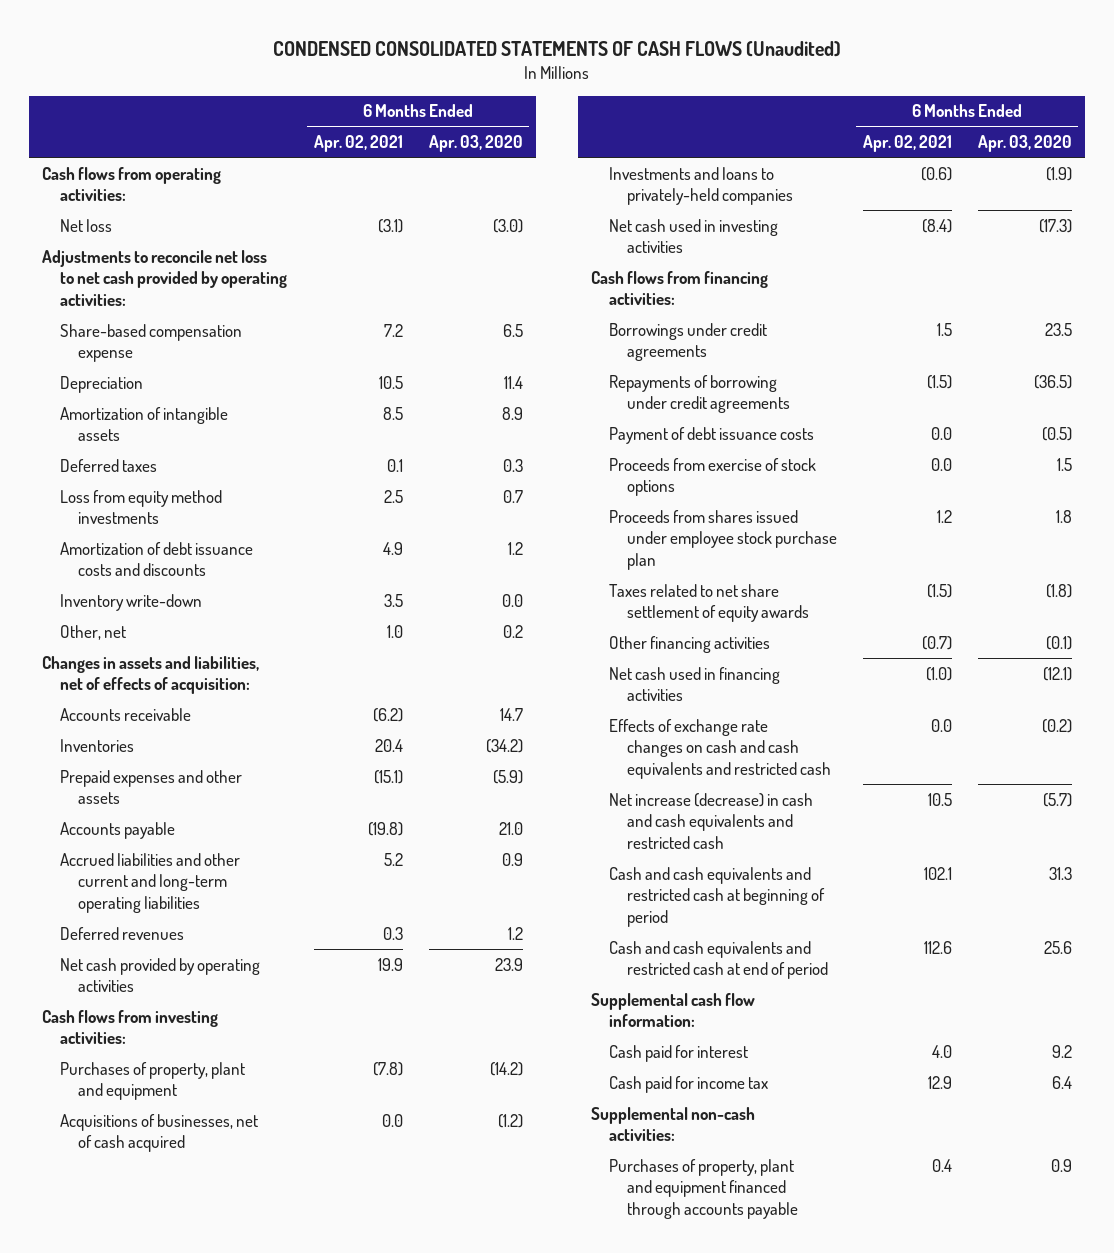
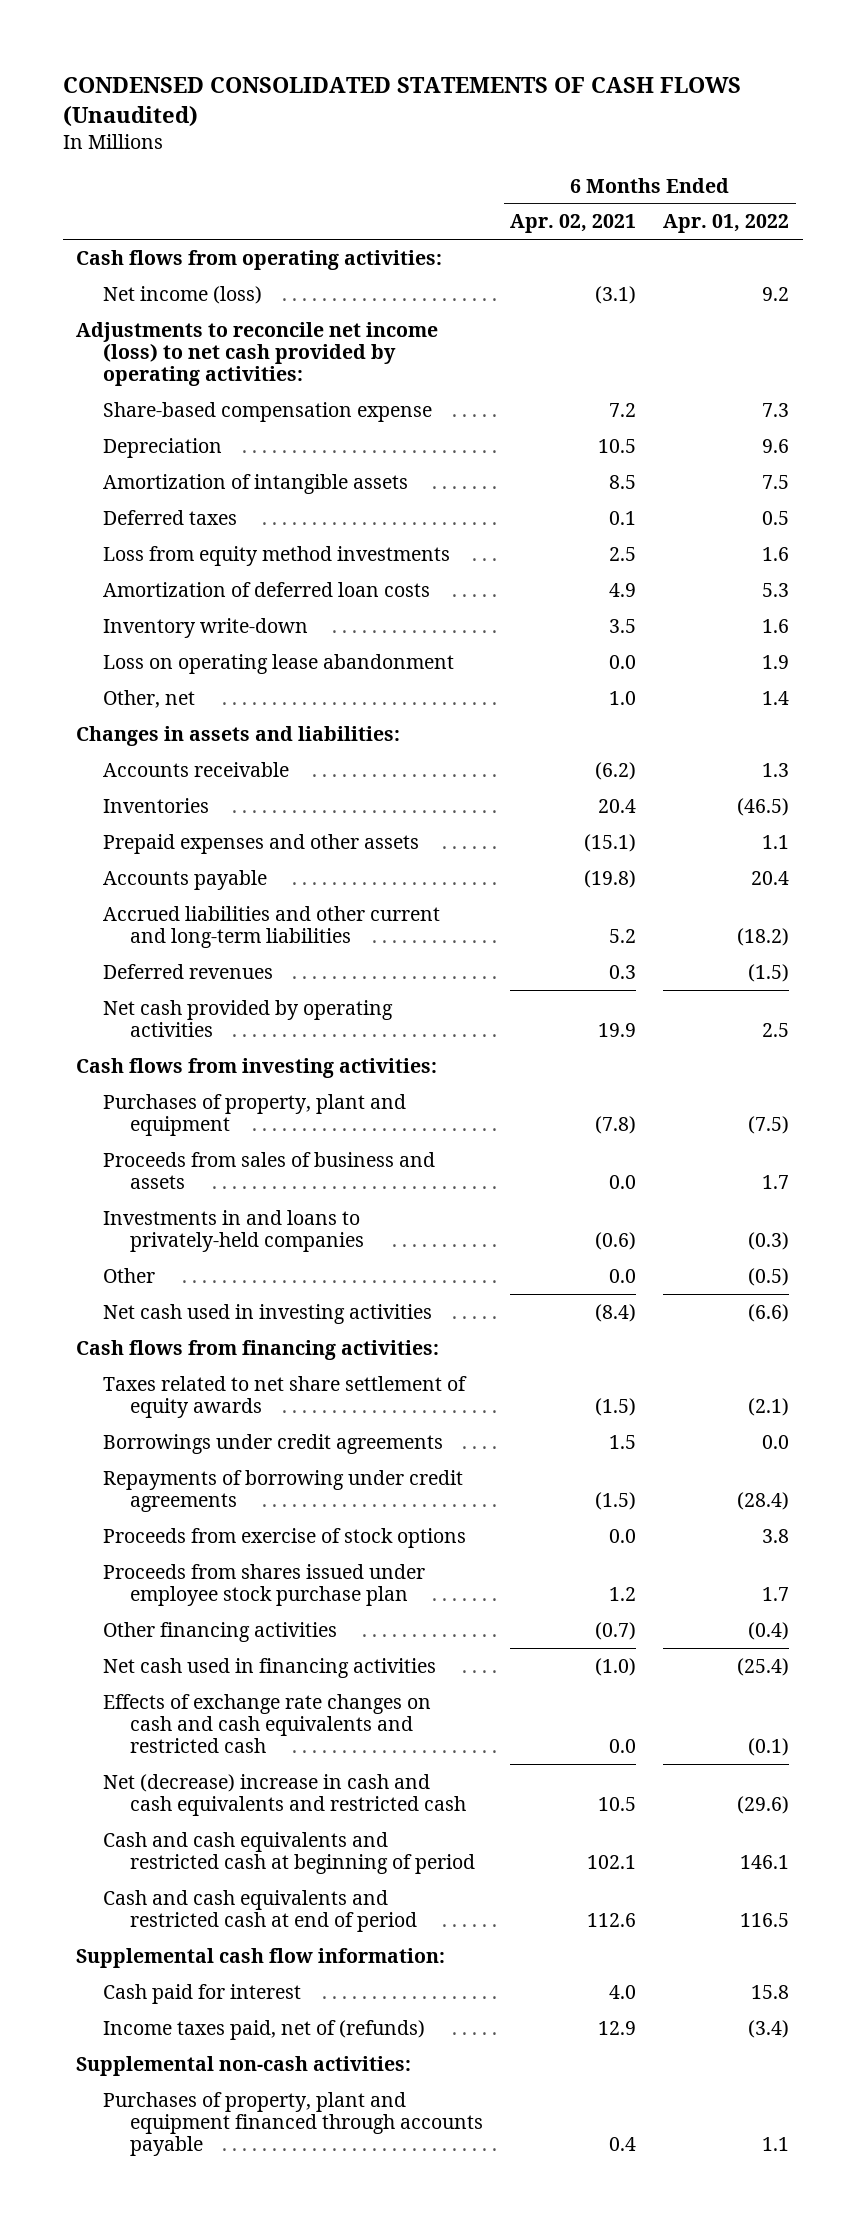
- | 6 Months Ended Apr. 02, 2021 | 6 Months Ended Apr. 03, 2020
+ | 6 Months Ended Apr. 02, 2021 | 6 Months Ended Apr. 01, 2022
- Net loss | (3.1) | (3.0)
- Adjustments to reconcile net loss to net cash provided by operating activities:
+ Net income (loss) | (3.1) | 9.2
+ Adjustments to reconcile net income (loss) to net cash provided by operating activities:
- Amortization of debt issuance costs and discounts | 4.9 | 1.2
+ Amortization of deferred loan costs | 4.9 | 5.3
+ Loss on operating lease abandonment | 0.0 | 1.9
- Changes in assets and liabilities, net of effects of acquisition:
+ Changes in assets and liabilities:
- Accrued liabilities and other current and long-term operating liabilities | 5.2 | 0.9
+ Accrued liabilities and other current and long-term liabilities | 5.2 | (18.2)
- Acquisitions of businesses, net of cash acquired | 0.0 | (1.2)
- Investments and loans to privately-held companies | (0.6) | (1.9)
+ Proceeds from sales of business and assets | 0.0 | 1.7
+ Investments in and loans to privately-held companies | (0.6) | (0.3)
+ Other | 0.0 | (0.5)
moved up: Taxes related to net share settlement of equity awards | (1.5) | (2.1)
- Payment of debt issuance costs | 0.0 | (0.5)
- Net increase (decrease) in cash and cash equivalents and restricted cash | 10.5 | (5.7)
+ Net (decrease) increase in cash and cash equivalents and restricted cash | 10.5 | (29.6)
- Cash paid for income tax | 12.9 | 6.4
+ Income taxes paid, net of (refunds) | 12.9 | (3.4)

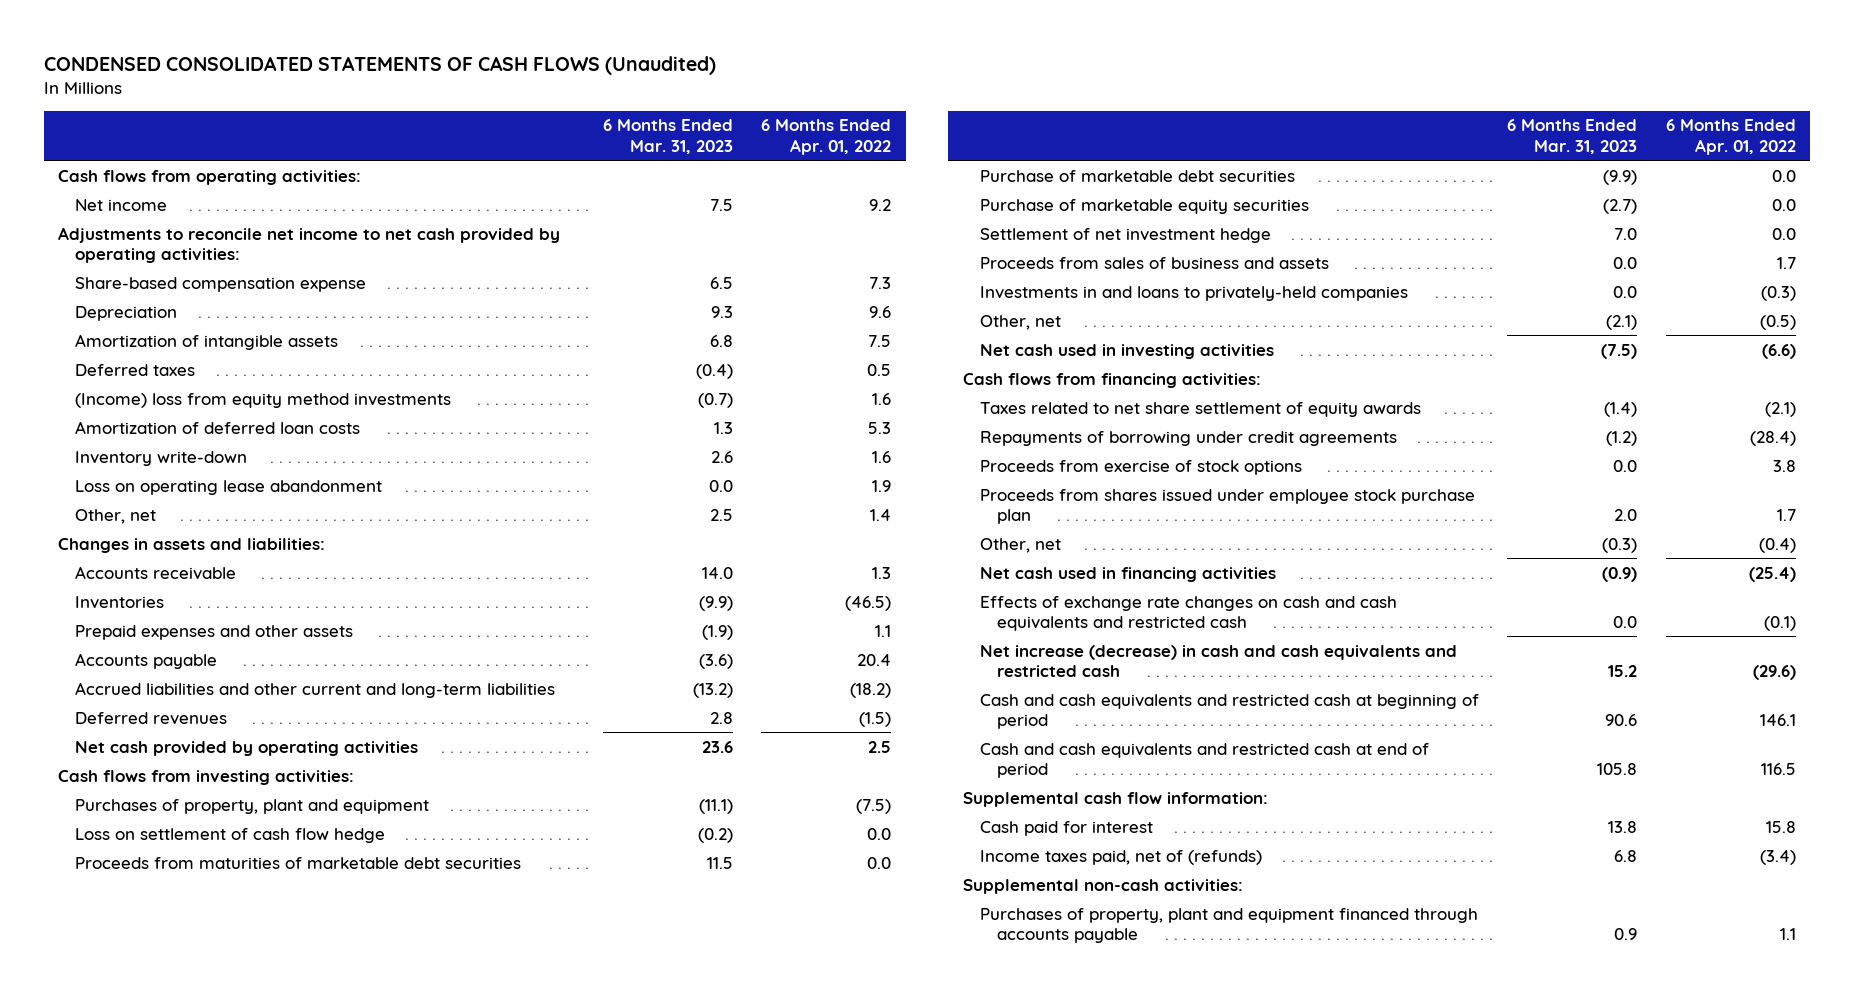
- | 6 Months Ended Apr. 02, 2021 | 6 Months Ended Apr. 01, 2022
+ | 6 Months Ended Mar. 31, 2023 | 6 Months Ended Apr. 01, 2022
- Net income (loss) | (3.1) | 9.2
- Adjustments to reconcile net income (loss) to net cash provided by operating activities:
+ Net income | 7.5 | 9.2
+ Adjustments to reconcile net income to net cash provided by operating activities:
- Loss from equity method investments | 2.5 | 1.6
+ (Income) loss from equity method investments | (0.7) | 1.6
+ Loss on settlement of cash flow hedge | (0.2) | 0.0
+ Proceeds from maturities of marketable debt securities | 11.5 | 0.0
+ Purchase of marketable debt securities | (9.9) | 0.0
+ Purchase of marketable equity securities | (2.7) | 0.0
+ Settlement of net investment hedge | 7.0 | 0.0
- Other | 0.0 | (0.5)
+ Other, net | (2.1) | (0.5)
- Borrowings under credit agreements | 1.5 | 0.0
- Other financing activities | (0.7) | (0.4)
+ Other, net | (0.3) | (0.4)
- Net (decrease) increase in cash and cash equivalents and restricted cash | 10.5 | (29.6)
+ Net increase (decrease) in cash and cash equivalents and restricted cash | 15.2 | (29.6)

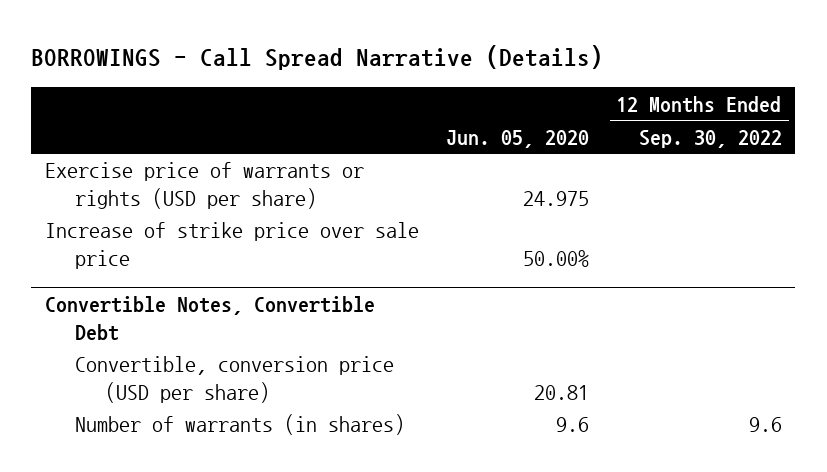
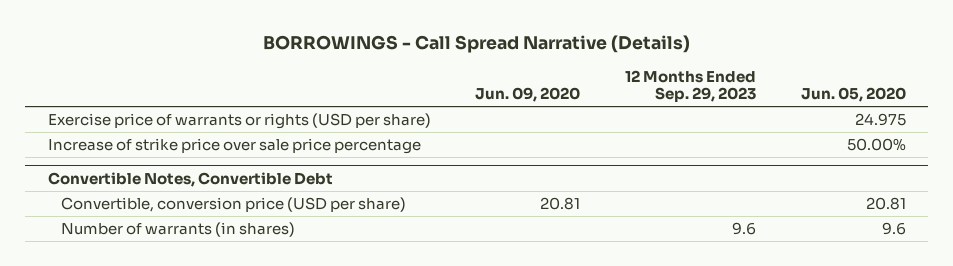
- | Jun. 05, 2020 | 12 Months Ended Sep. 30, 2022
+ | Jun. 09, 2020 | 12 Months Ended Sep. 29, 2023 | Jun. 05, 2020
- Increase of strike price over sale price | 50.00% |
+ Increase of strike price over sale price percentage | | | 50.00%

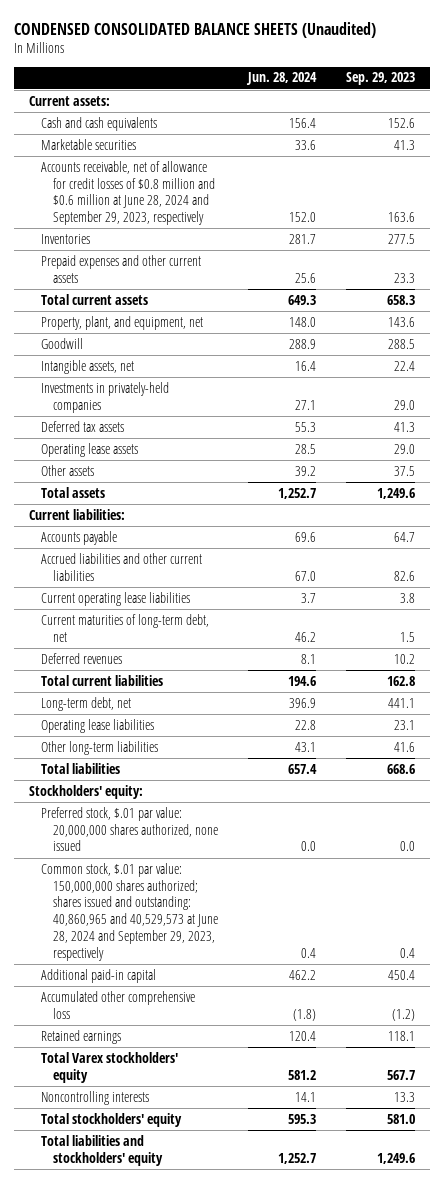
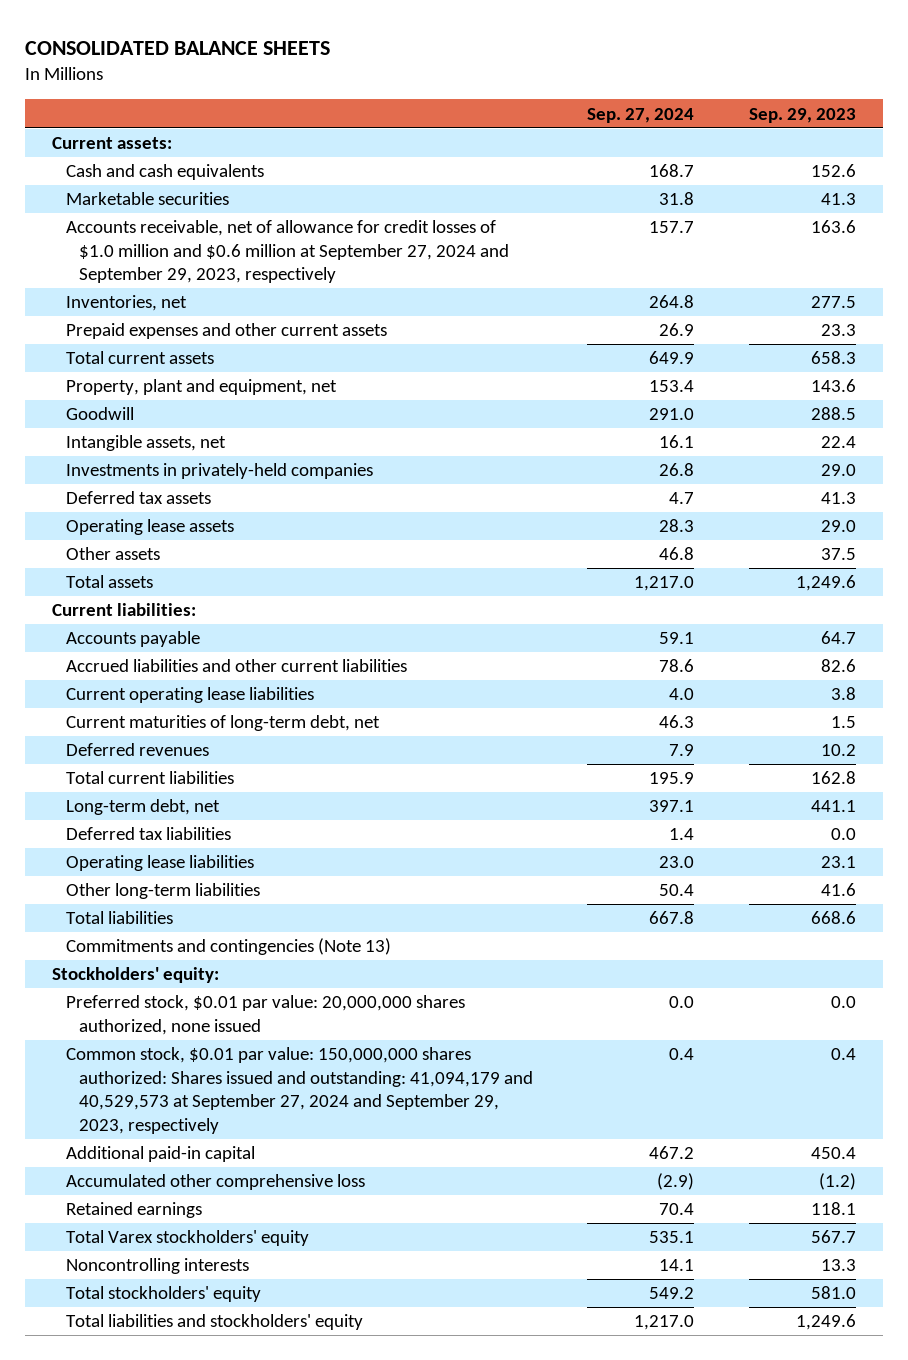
- CONDENSED CONSOLIDATED BALANCE SHEETS (Unaudited)
+ CONSOLIDATED BALANCE SHEETS
- | Jun. 28, 2024 | Sep. 29, 2023
+ | Sep. 27, 2024 | Sep. 29, 2023
- Accounts receivable, net of allowance for credit losses of $0.8 million and $0.6 million at June 28, 2024 and September 29, 2023, respectively | 152.0 | 163.6
- Inventories | 281.7 | 277.5
+ Accounts receivable, net of allowance for credit losses of $1.0 million and $0.6 million at September 27, 2024 and September 29, 2023, respectively | 157.7 | 163.6
+ Inventories, net | 264.8 | 277.5
- Property, plant, and equipment, net | 148.0 | 143.6
+ Property, plant and equipment, net | 153.4 | 143.6
+ Deferred tax liabilities | 1.4 | 0.0
+ Commitments and contingencies (Note 13)
- Preferred stock, $.01 par value: 20,000,000 shares authorized, none issued | 0.0 | 0.0
- Common stock, $.01 par value: 150,000,000 shares authorized; shares issued and outstanding: 40,860,965 and 40,529,573 at June 28, 2024 and September 29, 2023, respectively | 0.4 | 0.4
+ Preferred stock, $0.01 par value: 20,000,000 shares authorized, none issued | 0.0 | 0.0
+ Common stock, $0.01 par value: 150,000,000 shares authorized: Shares issued and outstanding: 41,094,179 and 40,529,573 at September 27, 2024 and September 29, 2023, respectively | 0.4 | 0.4

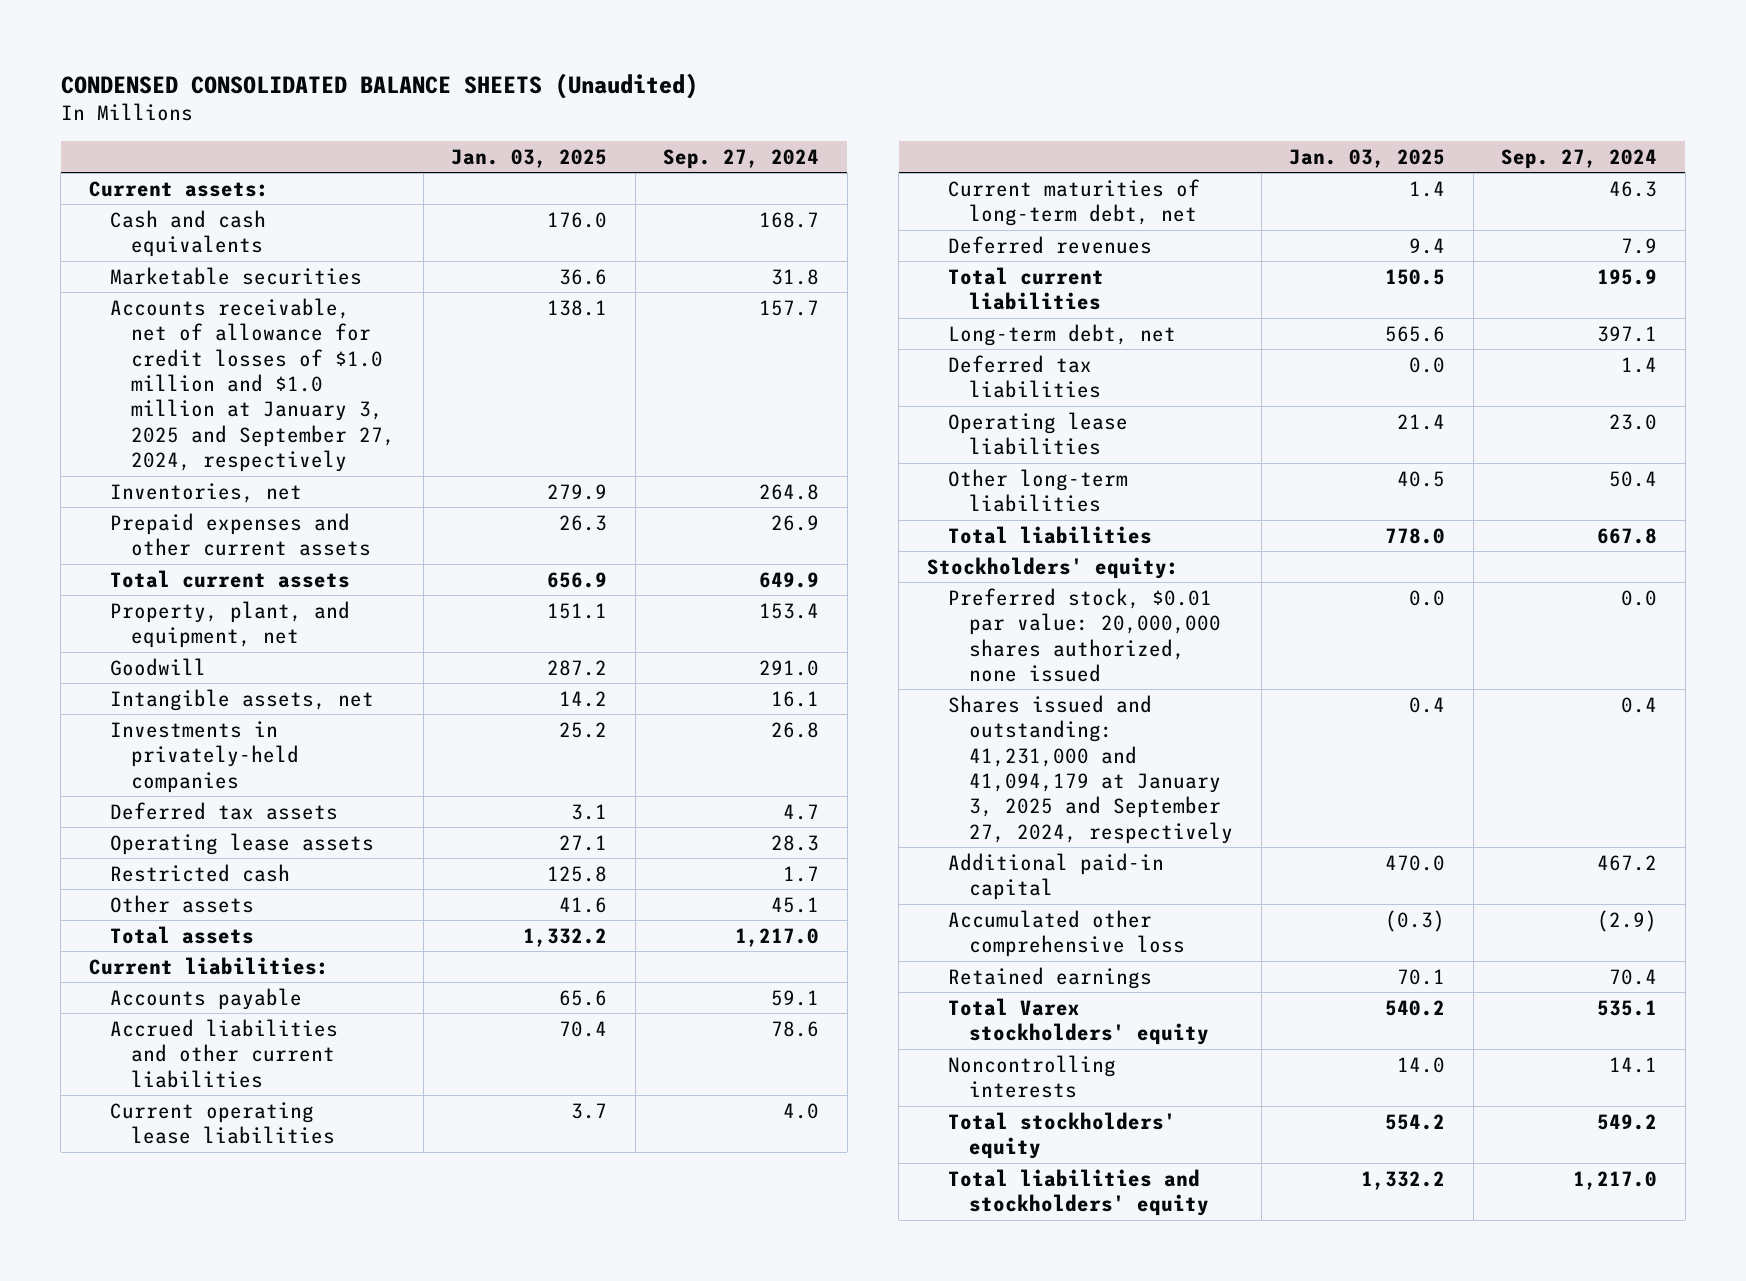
- CONSOLIDATED BALANCE SHEETS
+ CONDENSED CONSOLIDATED BALANCE SHEETS (Unaudited)
- | Sep. 27, 2024 | Sep. 29, 2023
+ | Jan. 03, 2025 | Sep. 27, 2024
- Accounts receivable, net of allowance for credit losses of $1.0 million and $0.6 million at September 27, 2024 and September 29, 2023, respectively | 157.7 | 163.6
+ Accounts receivable, net of allowance for credit losses of $1.0 million and $1.0 million at January 3, 2025 and September 27, 2024, respectively | 138.1 | 157.7
- Property, plant and equipment, net | 153.4 | 143.6
+ Property, plant, and equipment, net | 151.1 | 153.4
- Other assets | 46.8 | 37.5
+ Restricted cash | 125.8 | 1.7
+ Other assets | 41.6 | 45.1
- Commitments and contingencies (Note 13)
- Common stock, $0.01 par value: 150,000,000 shares authorized: Shares issued and outstanding: 41,094,179 and 40,529,573 at September 27, 2024 and September 29, 2023, respectively | 0.4 | 0.4
+ Shares issued and outstanding: 41,231,000 and 41,094,179 at January 3, 2025 and September 27, 2024, respectively | 0.4 | 0.4

